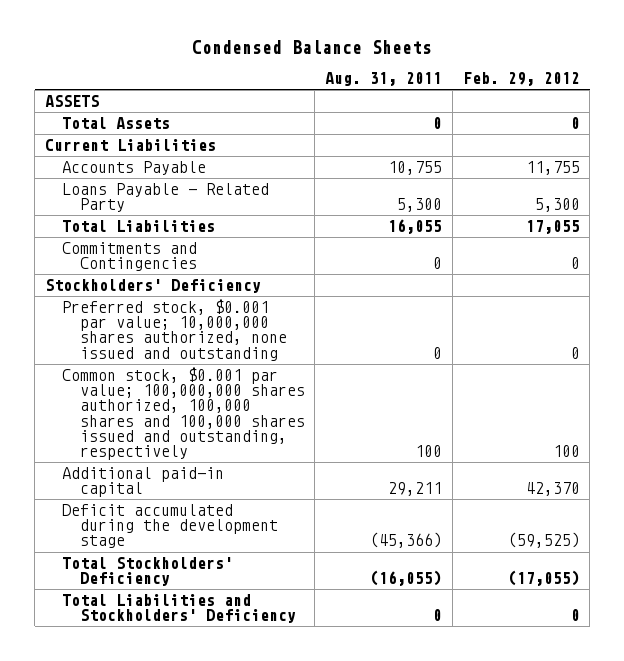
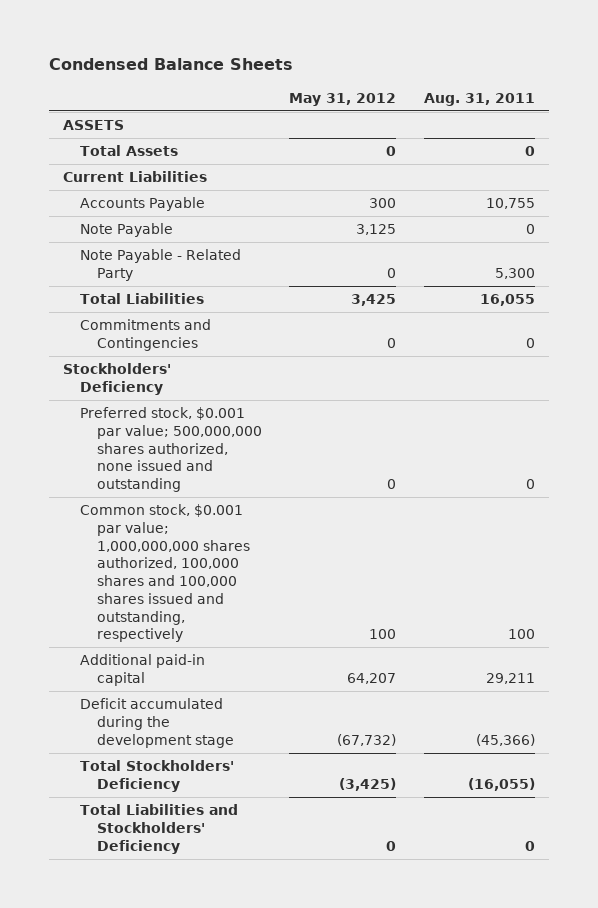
- | Aug. 31, 2011 | Feb. 29, 2012
+ | May 31, 2012 | Aug. 31, 2011
- Loans Payable - Related Party | 5,300 | 5,300
+ Note Payable | 3,125 | 0
+ Note Payable - Related Party | 0 | 5,300
- Preferred stock, $0.001 par value; 10,000,000 shares authorized, none issued and outstanding | 0 | 0
- Common stock, $0.001 par value; 100,000,000 shares authorized, 100,000 shares and 100,000 shares issued and outstanding, respectively | 100 | 100
+ Preferred stock, $0.001 par value; 500,000,000 shares authorized, none issued and outstanding | 0 | 0
+ Common stock, $0.001 par value; 1,000,000,000 shares authorized, 100,000 shares and 100,000 shares issued and outstanding, respectively | 100 | 100

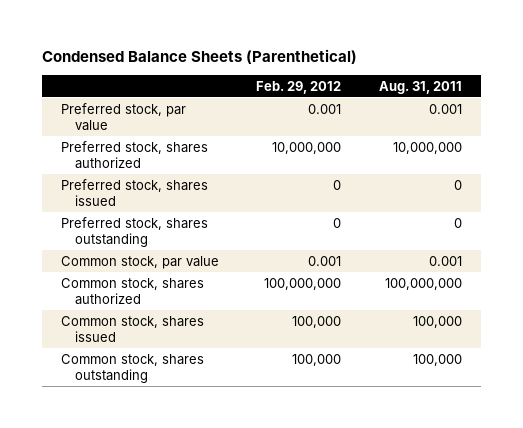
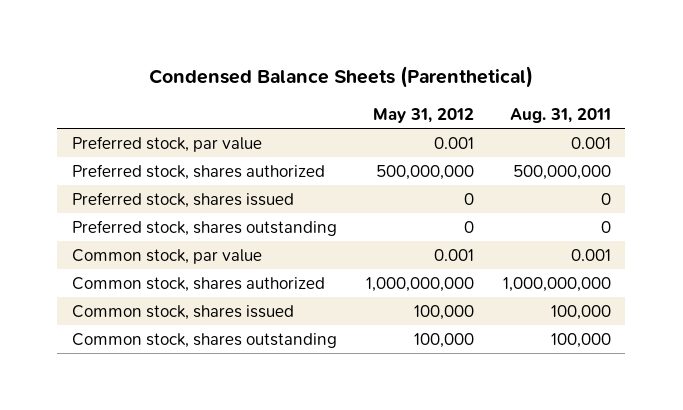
- | Feb. 29, 2012 | Aug. 31, 2011
+ | May 31, 2012 | Aug. 31, 2011
- Preferred stock, shares authorized | 10,000,000 | 10,000,000
+ Preferred stock, shares authorized | 500,000,000 | 500,000,000
- Common stock, shares authorized | 100,000,000 | 100,000,000
+ Common stock, shares authorized | 1,000,000,000 | 1,000,000,000

